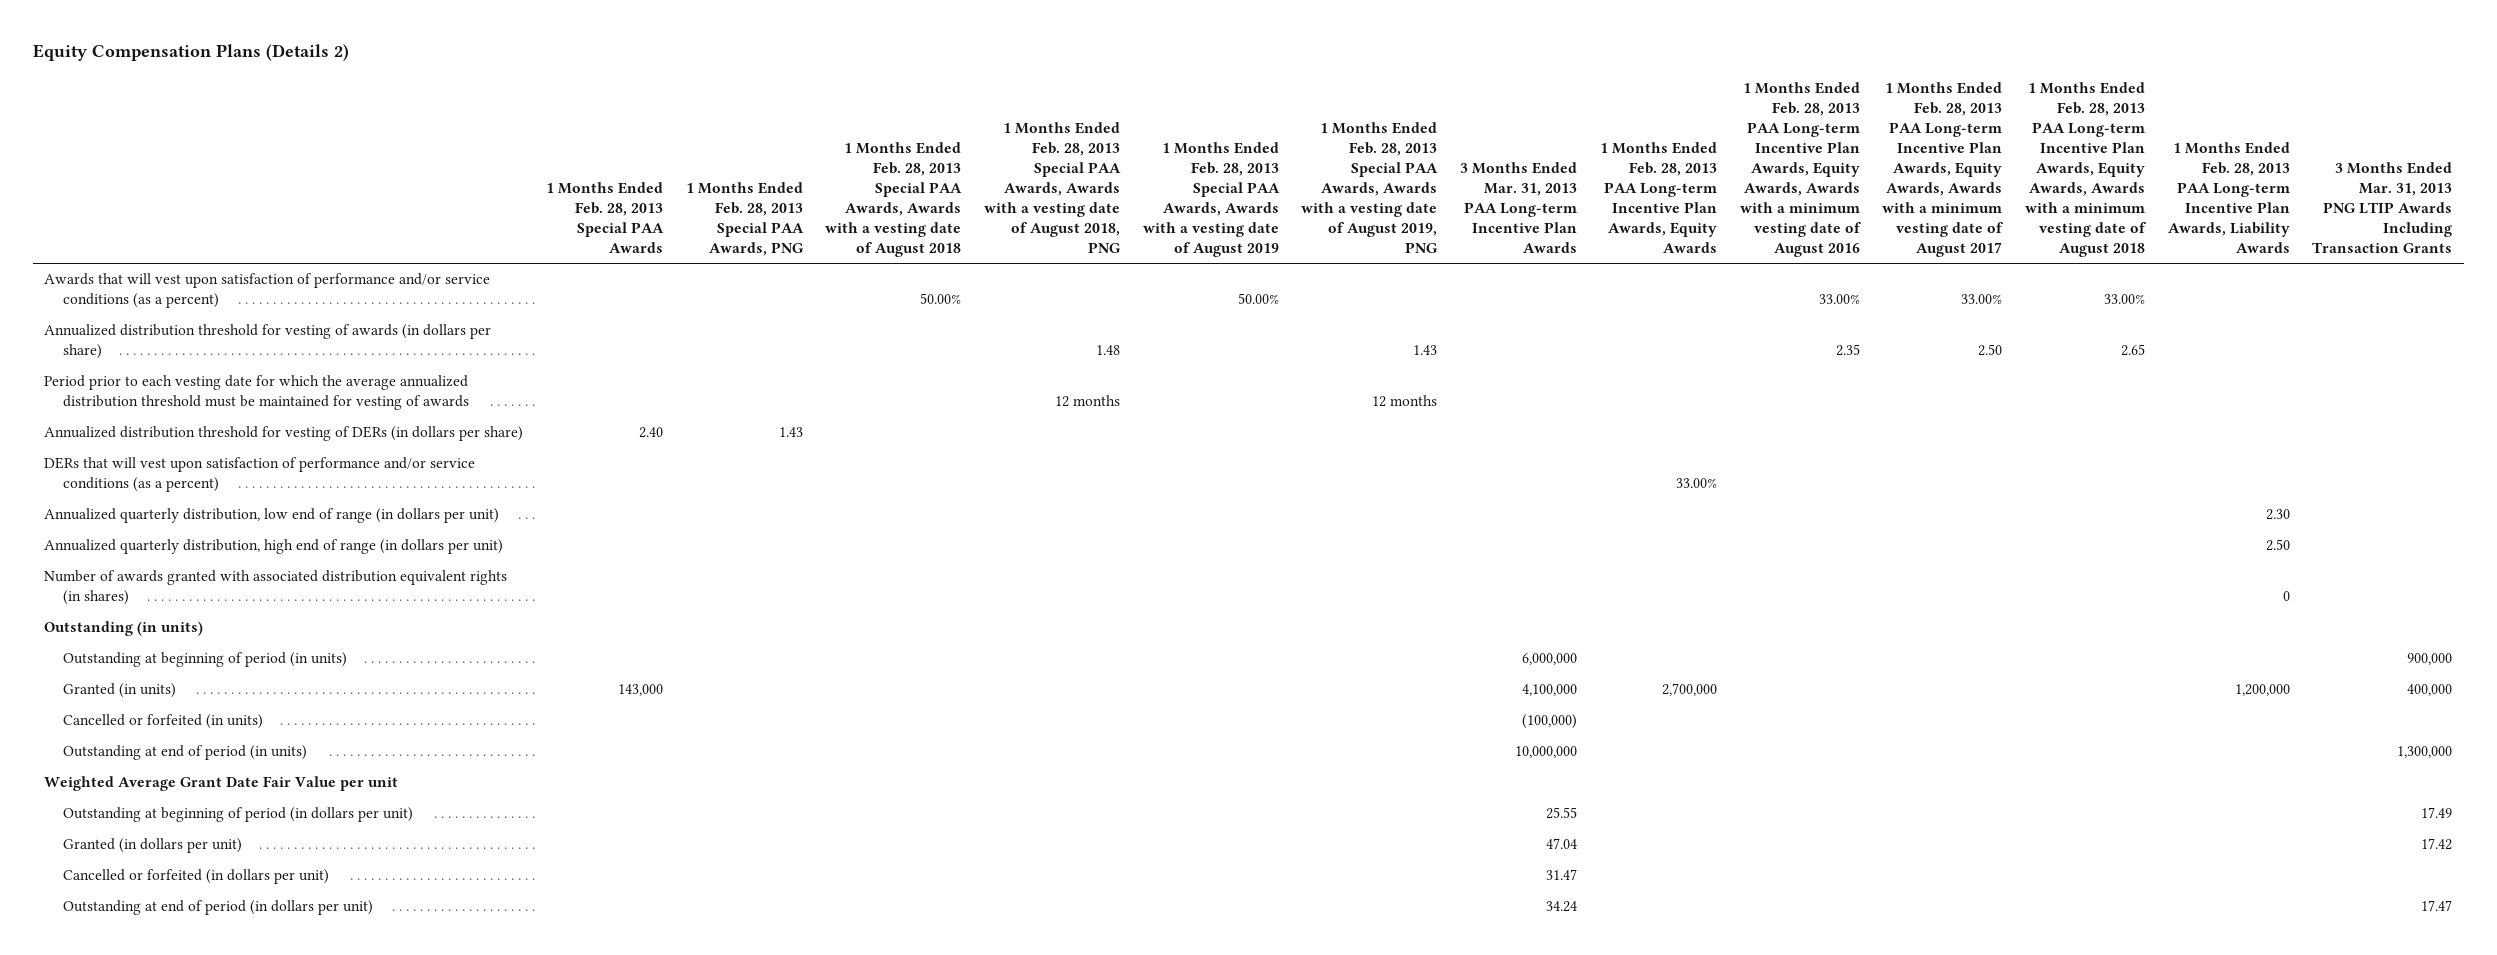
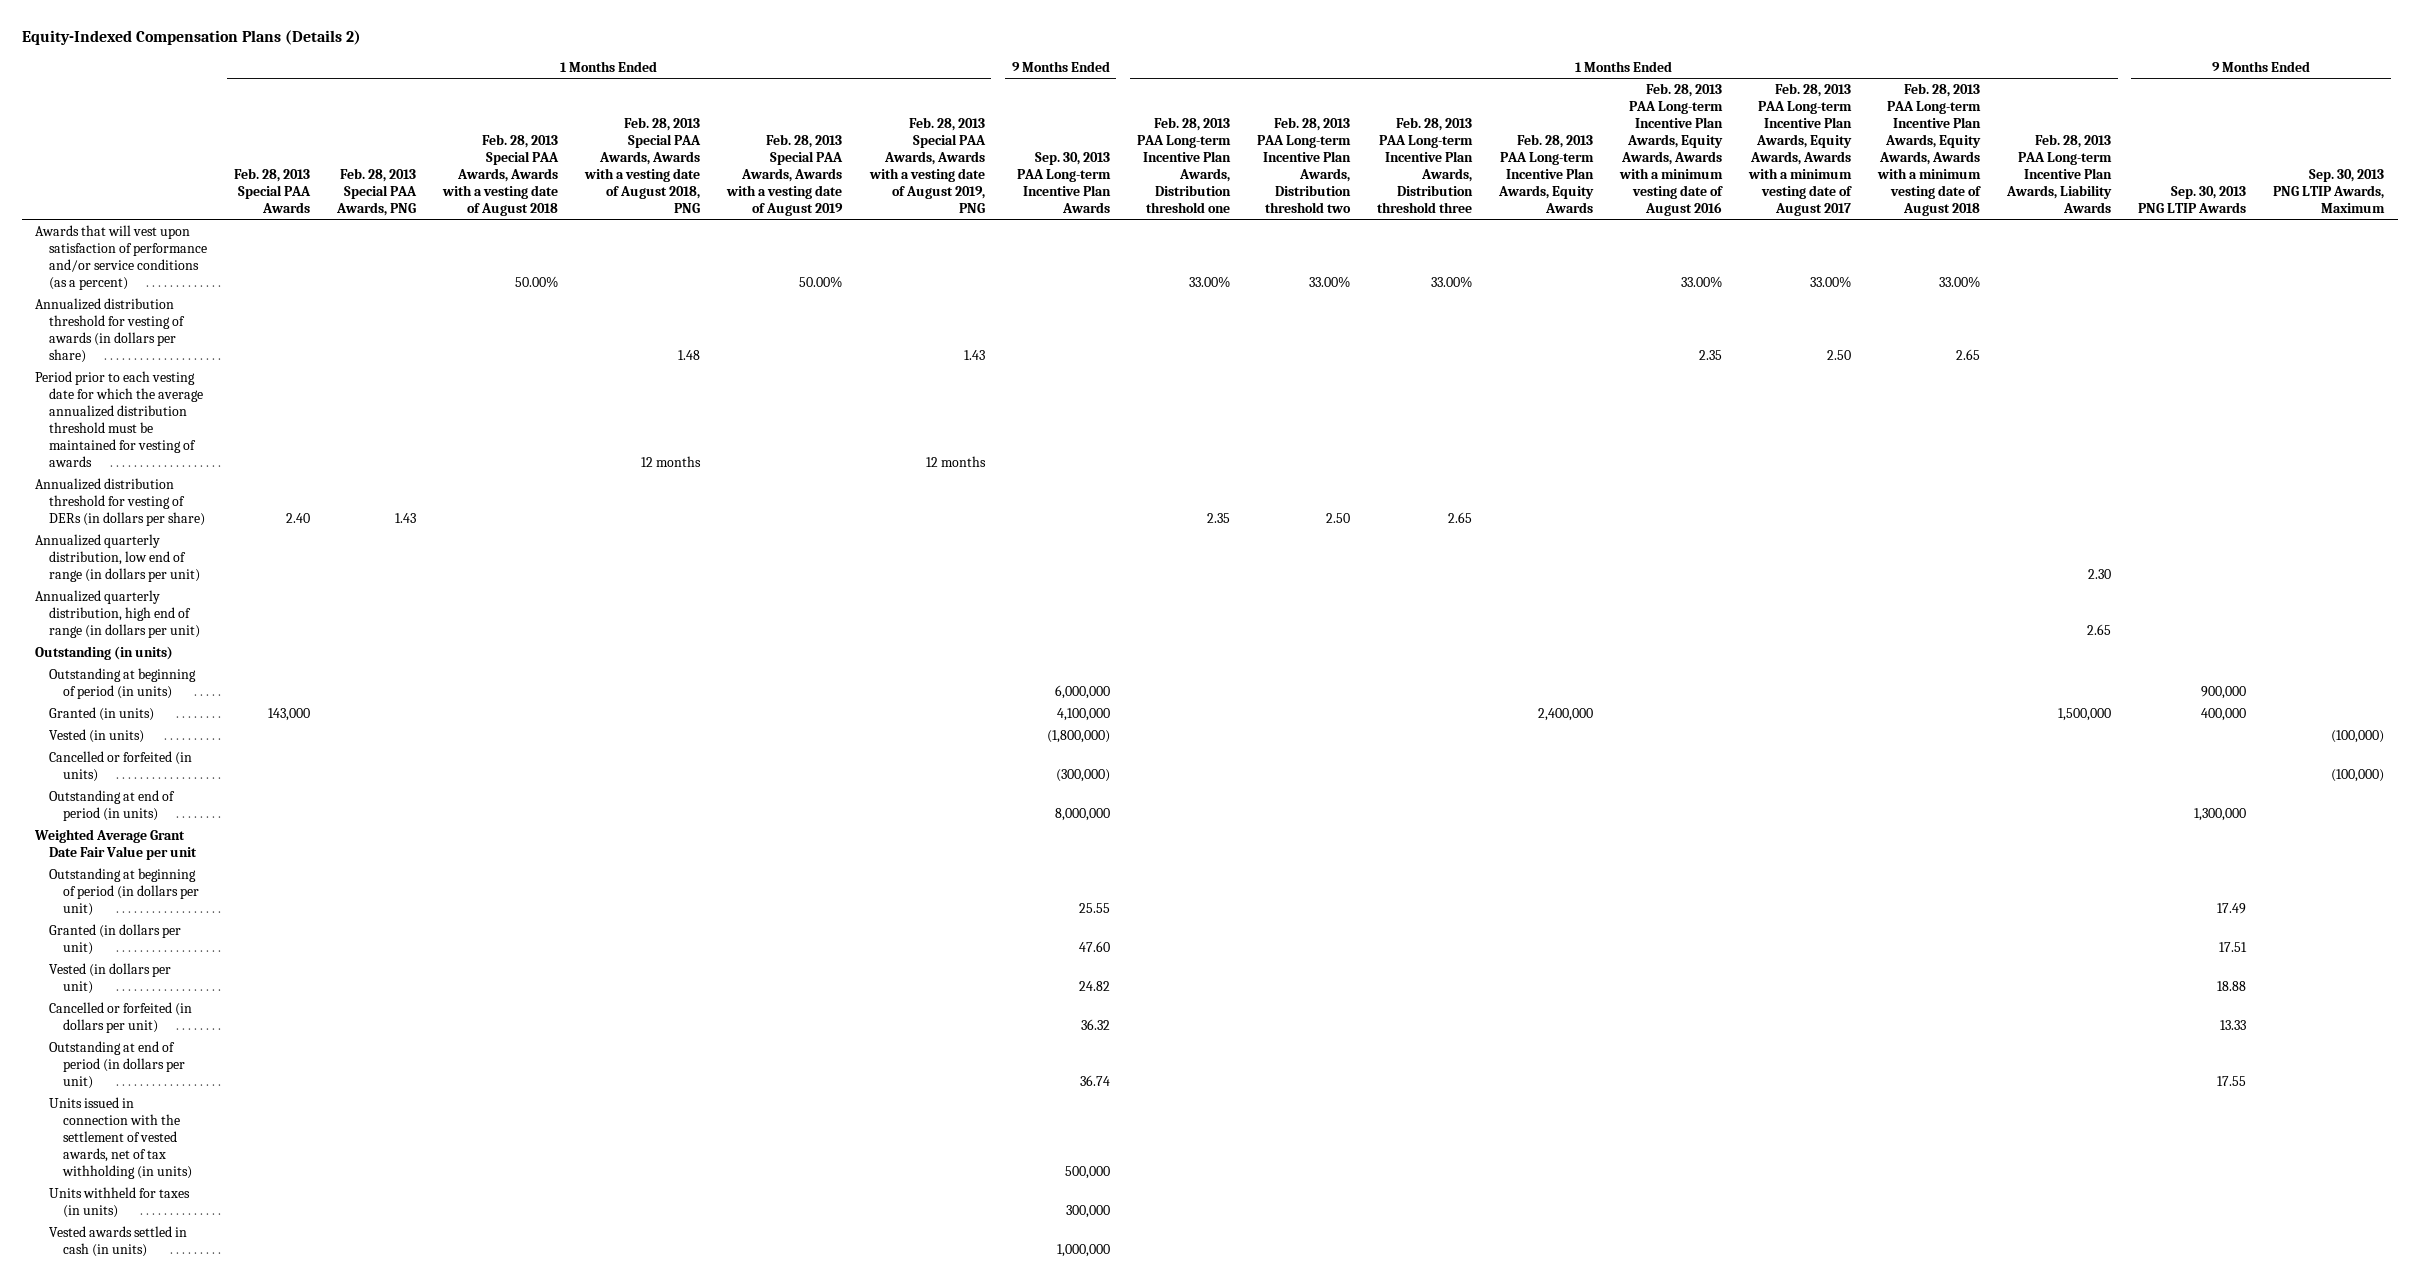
- Equity Compensation Plans (Details 2)
+ Equity-Indexed Compensation Plans (Details 2)
- | 1 Months Ended Feb. 28, 2013 Special PAA Awards | 1 Months Ended Feb. 28, 2013 Special PAA Awards, PNG | 1 Months Ended Feb. 28, 2013 Special PAA Awards, Awards with a vesting date of August 2018 | 1 Months Ended Feb. 28, 2013 Special PAA Awards, Awards with a vesting date of August 2018, PNG | 1 Months Ended Feb. 28, 2013 Special PAA Awards, Awards with a vesting date of August 2019 | 1 Months Ended Feb. 28, 2013 Special PAA Awards, Awards with a vesting date of August 2019, PNG | 3 Months Ended Mar. 31, 2013 PAA Long-term Incentive Plan Awards | 1 Months Ended Feb. 28, 2013 PAA Long-term Incentive Plan Awards, Equity Awards | 1 Months Ended Feb. 28, 2013 PAA Long-term Incentive Plan Awards, Equity Awards, Awards with a minimum vesting date of August 2016 | 1 Months Ended Feb. 28, 2013 PAA Long-term Incentive Plan Awards, Equity Awards, Awards with a minimum vesting date of August 2017 | 1 Months Ended Feb. 28, 2013 PAA Long-term Incentive Plan Awards, Equity Awards, Awards with a minimum vesting date of August 2018 | 1 Months Ended Feb. 28, 2013 PAA Long-term Incentive Plan Awards, Liability Awards | 3 Months Ended Mar. 31, 2013 PNG LTIP Awards Including Transaction Grants
+ | 1 Months Ended Feb. 28, 2013 Special PAA Awards | 1 Months Ended Feb. 28, 2013 Special PAA Awards, PNG | 1 Months Ended Feb. 28, 2013 Special PAA Awards, Awards with a vesting date of August 2018 | 1 Months Ended Feb. 28, 2013 Special PAA Awards, Awards with a vesting date of August 2018, PNG | 1 Months Ended Feb. 28, 2013 Special PAA Awards, Awards with a vesting date of August 2019 | 1 Months Ended Feb. 28, 2013 Special PAA Awards, Awards with a vesting date of August 2019, PNG | 9 Months Ended Sep. 30, 2013 PAA Long-term Incentive Plan Awards | 1 Months Ended Feb. 28, 2013 PAA Long-term Incentive Plan Awards, Distribution threshold one | 1 Months Ended Feb. 28, 2013 PAA Long-term Incentive Plan Awards, Distribution threshold two | 1 Months Ended Feb. 28, 2013 PAA Long-term Incentive Plan Awards, Distribution threshold three | 1 Months Ended Feb. 28, 2013 PAA Long-term Incentive Plan Awards, Equity Awards | 1 Months Ended Feb. 28, 2013 PAA Long-term Incentive Plan Awards, Equity Awards, Awards with a minimum vesting date of August 2016 | 1 Months Ended Feb. 28, 2013 PAA Long-term Incentive Plan Awards, Equity Awards, Awards with a minimum vesting date of August 2017 | 1 Months Ended Feb. 28, 2013 PAA Long-term Incentive Plan Awards, Equity Awards, Awards with a minimum vesting date of August 2018 | 1 Months Ended Feb. 28, 2013 PAA Long-term Incentive Plan Awards, Liability Awards | 9 Months Ended Sep. 30, 2013 PNG LTIP Awards | 9 Months Ended Sep. 30, 2013 PNG LTIP Awards, Maximum
- DERs that will vest upon satisfaction of performance and/or service conditions (as a percent) | | | | | | | | 33.00% | | | | |
- Annualized quarterly distribution, high end of range (in dollars per unit) | | | | | | | | | | | | 2.50 |
- Number of awards granted with associated distribution equivalent rights (in shares) | | | | | | | | | | | | 0 |
+ Annualized quarterly distribution, high end of range (in dollars per unit) | | | | | | | | | | | | | | | 2.65 | |
- Granted (in units) | 143,000 | | | | | | 4,100,000 | 2,700,000 | | | | 1,200,000 | 400,000
+ Granted (in units) | 143,000 | | | | | | 4,100,000 | | | | 2,400,000 | | | | 1,500,000 | 400,000 |
+ Vested (in units) | | | | | | | (1,800,000) | | | | | | | | | | (100,000)
+ Vested (in dollars per unit) | | | | | | | 24.82 | | | | | | | | | 18.88 |
+ Units issued in connection with the settlement of vested awards, net of tax withholding (in units) | | | | | | | 500,000 | | | | | | | | | |
+ Units withheld for taxes (in units) | | | | | | | 300,000 | | | | | | | | | |
+ Vested awards settled in cash (in units) | | | | | | | 1,000,000 | | | | | | | | | |

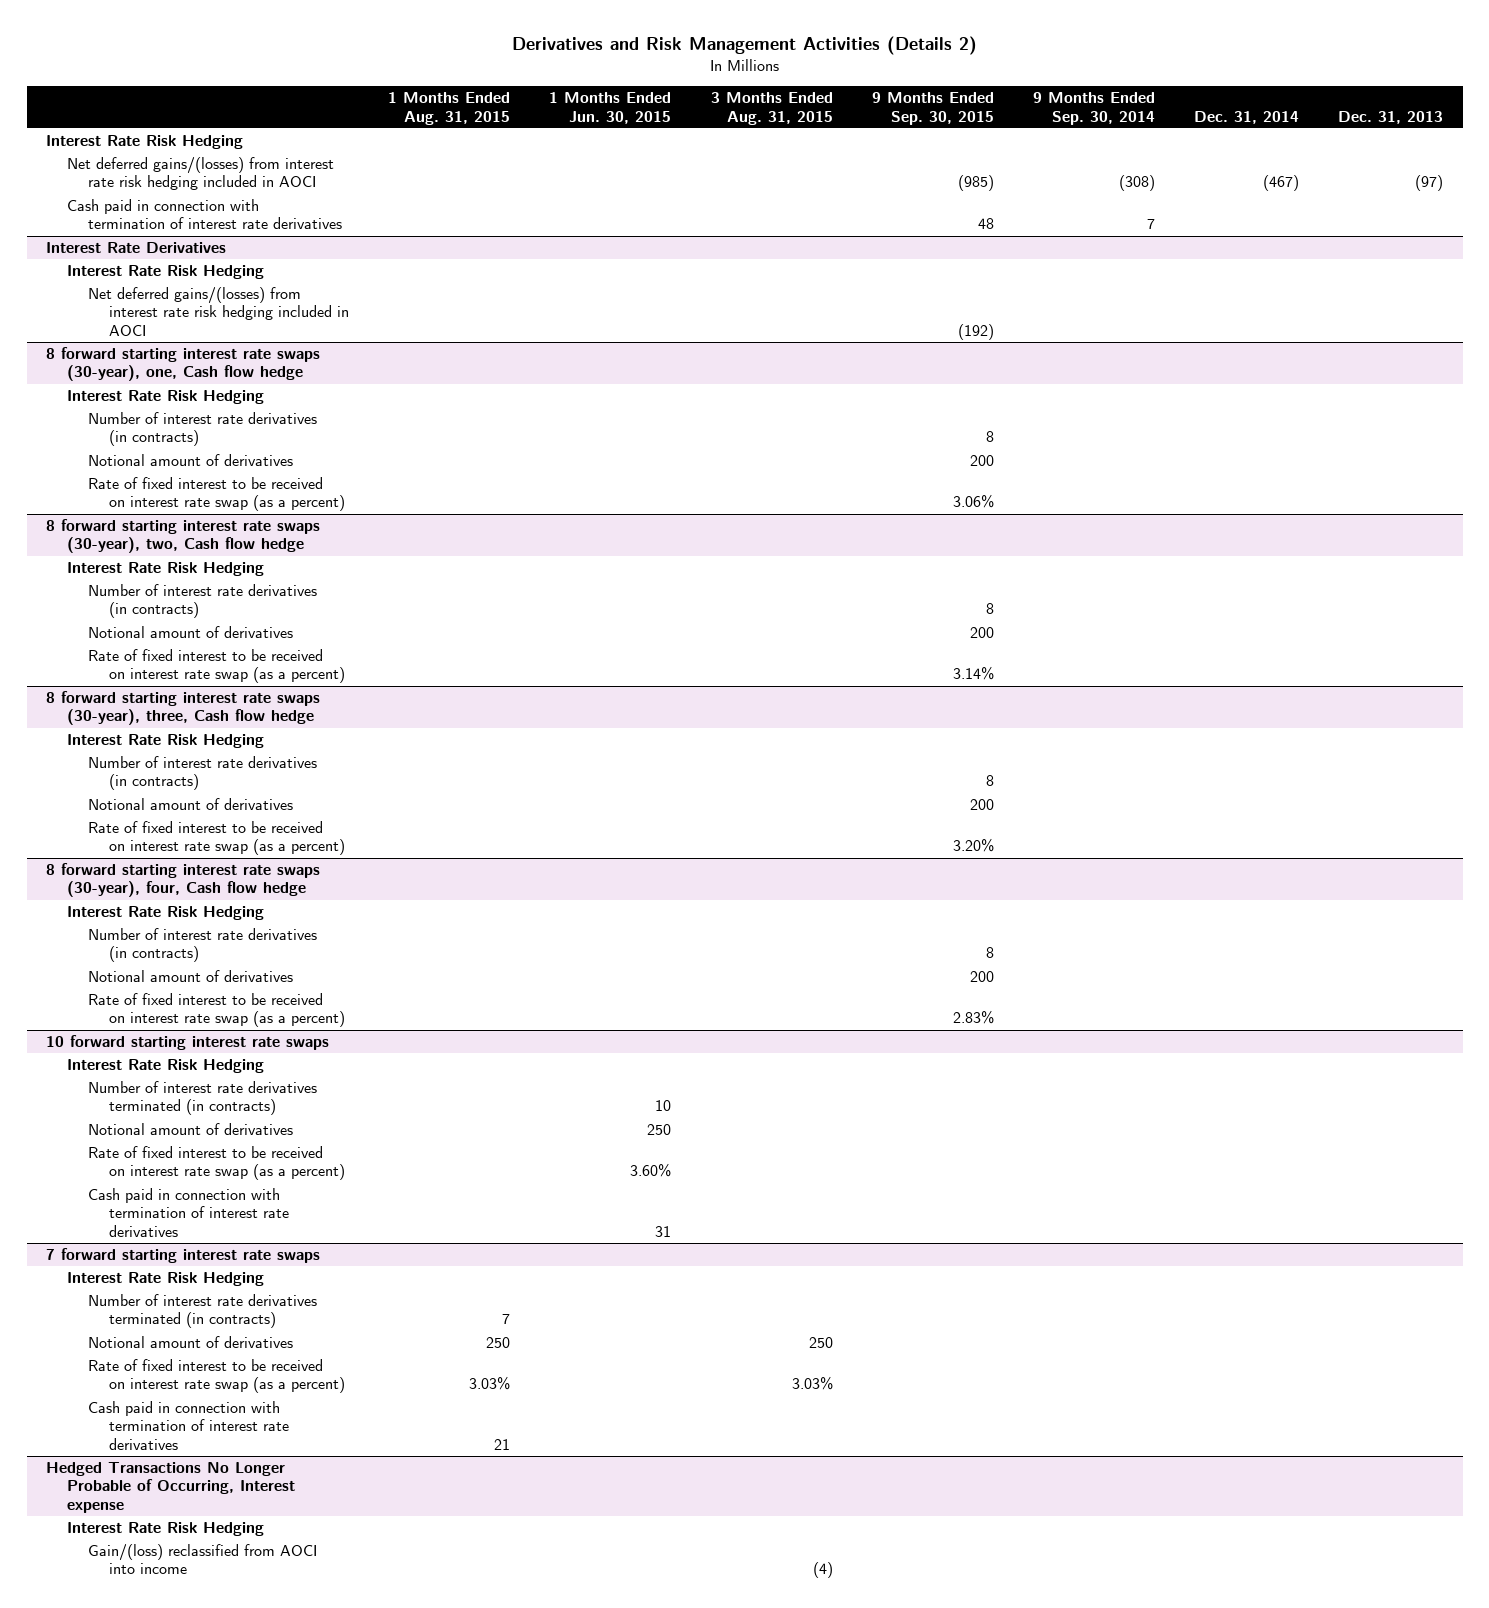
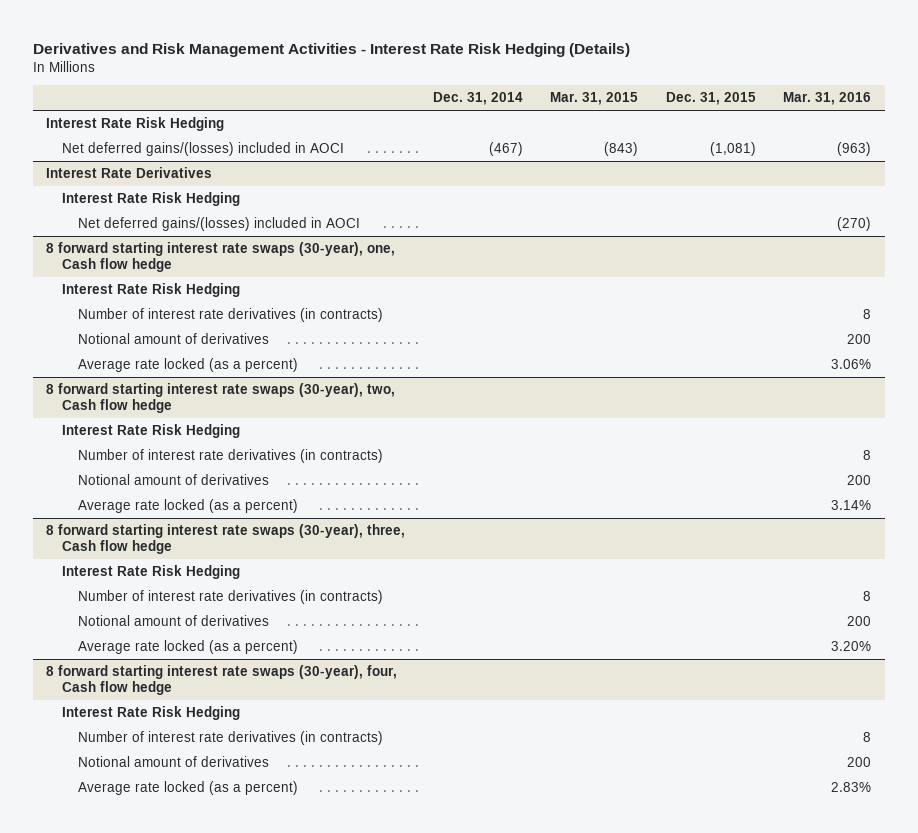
- Derivatives and Risk Management Activities (Details 2)
+ Derivatives and Risk Management Activities - Interest Rate Risk Hedging (Details)
- | 1 Months Ended Aug. 31, 2015 | 1 Months Ended Jun. 30, 2015 | 3 Months Ended Aug. 31, 2015 | 9 Months Ended Sep. 30, 2015 | 9 Months Ended Sep. 30, 2014 | Dec. 31, 2014 | Dec. 31, 2013
+ | Dec. 31, 2014 | Mar. 31, 2015 | Dec. 31, 2015 | Mar. 31, 2016
- Net deferred gains/(losses) from interest rate risk hedging included in AOCI | | | | (985) | (308) | (467) | (97)
- Cash paid in connection with termination of interest rate derivatives | | | | 48 | 7 | |
+ Net deferred gains/(losses) included in AOCI | (467) | (843) | (1,081) | (963)
@ Interest Rate Derivatives
- Net deferred gains/(losses) from interest rate risk hedging included in AOCI | | | | (192) | | |
+ Net deferred gains/(losses) included in AOCI | | | | (270)
@ 8 forward starting interest rate swaps (30-year), one, Cash flow hedge
- Rate of fixed interest to be received on interest rate swap (as a percent) | | | | 3.06% | | |
+ Average rate locked (as a percent) | | | | 3.06%
@ 8 forward starting interest rate swaps (30-year), two, Cash flow hedge
- Rate of fixed interest to be received on interest rate swap (as a percent) | | | | 3.14% | | |
+ Average rate locked (as a percent) | | | | 3.14%
@ 8 forward starting interest rate swaps (30-year), three, Cash flow hedge
- Rate of fixed interest to be received on interest rate swap (as a percent) | | | | 3.20% | | |
+ Average rate locked (as a percent) | | | | 3.20%
@ 8 forward starting interest rate swaps (30-year), four, Cash flow hedge
- Rate of fixed interest to be received on interest rate swap (as a percent) | | | | 2.83% | | |
- 10 forward starting interest rate swaps
- Interest Rate Risk Hedging
- Number of interest rate derivatives terminated (in contracts) | | 10 | | | | |
- Notional amount of derivatives | | 250 | | | | |
- Rate of fixed interest to be received on interest rate swap (as a percent) | | 3.60% | | | | |
- Cash paid in connection with termination of interest rate derivatives | | 31 | | | | |
- 7 forward starting interest rate swaps
- Interest Rate Risk Hedging
- Number of interest rate derivatives terminated (in contracts) | 7 | | | | | |
- Notional amount of derivatives | 250 | | 250 | | | |
- Rate of fixed interest to be received on interest rate swap (as a percent) | 3.03% | | 3.03% | | | |
- Cash paid in connection with termination of interest rate derivatives | 21 | | | | | |
- Hedged Transactions No Longer Probable of Occurring, Interest expense
- Interest Rate Risk Hedging
- Gain/(loss) reclassified from AOCI into income | | | (4) | | | |
@ 8 forward starting interest rate swaps (30-year), four, Cash flow hedge
+ Average rate locked (as a percent) | | | | 2.83%

